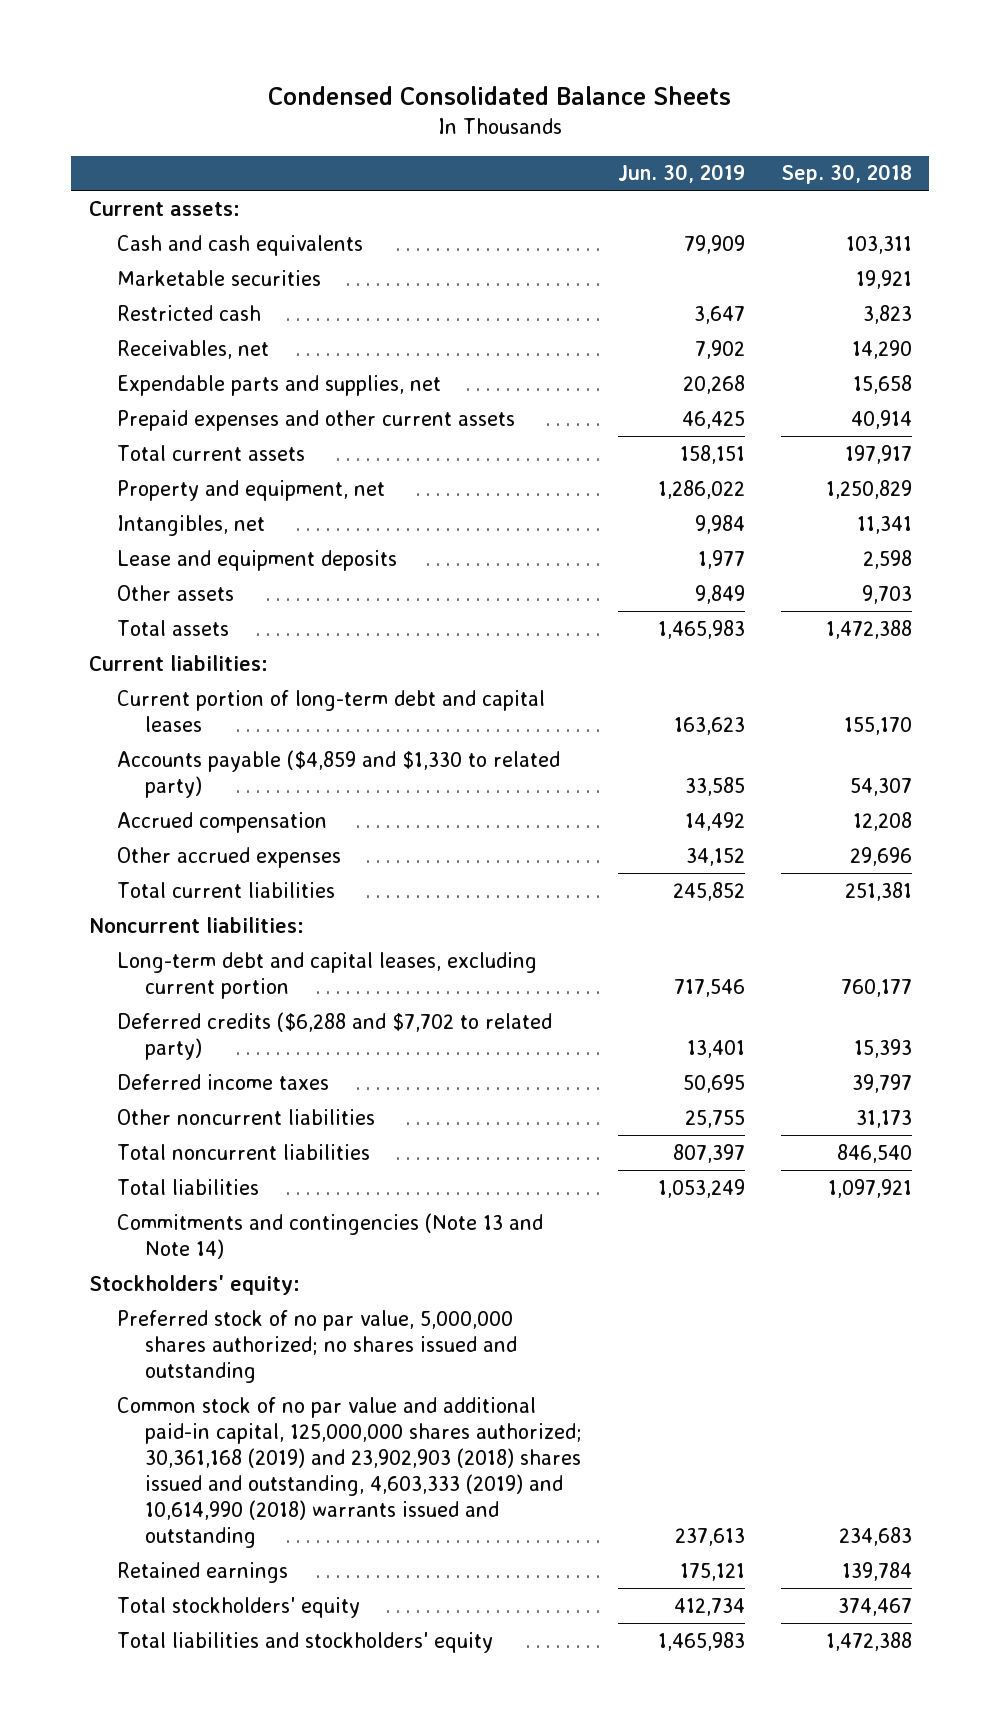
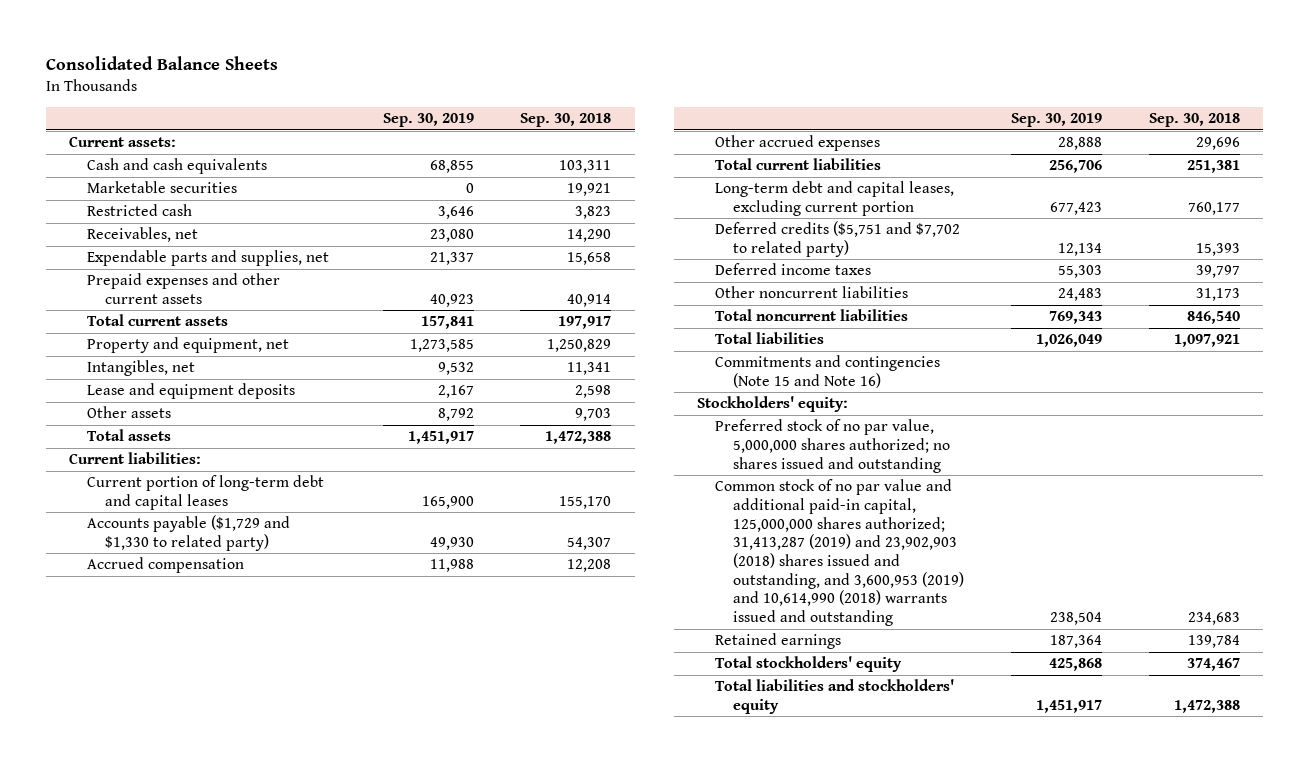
- Condensed Consolidated Balance Sheets
+ Consolidated Balance Sheets
- | Jun. 30, 2019 | Sep. 30, 2018
+ | Sep. 30, 2019 | Sep. 30, 2018
- Accounts payable ($4,859 and $1,330 to related party) | 33,585 | 54,307
+ Accounts payable ($1,729 and $1,330 to related party) | 49,930 | 54,307
- Noncurrent liabilities:
- Deferred credits ($6,288 and $7,702 to related party) | 13,401 | 15,393
+ Deferred credits ($5,751 and $7,702 to related party) | 12,134 | 15,393
- Commitments and contingencies (Note 13 and Note 14)
+ Commitments and contingencies (Note 15 and Note 16)
- Common stock of no par value and additional paid-in capital, 125,000,000 shares authorized; 30,361,168 (2019) and 23,902,903 (2018) shares issued and outstanding, 4,603,333 (2019) and 10,614,990 (2018) warrants issued and outstanding | 237,613 | 234,683
+ Common stock of no par value and additional paid-in capital, 125,000,000 shares authorized; 31,413,287 (2019) and 23,902,903 (2018) shares issued and outstanding, and 3,600,953 (2019) and 10,614,990 (2018) warrants issued and outstanding | 238,504 | 234,683

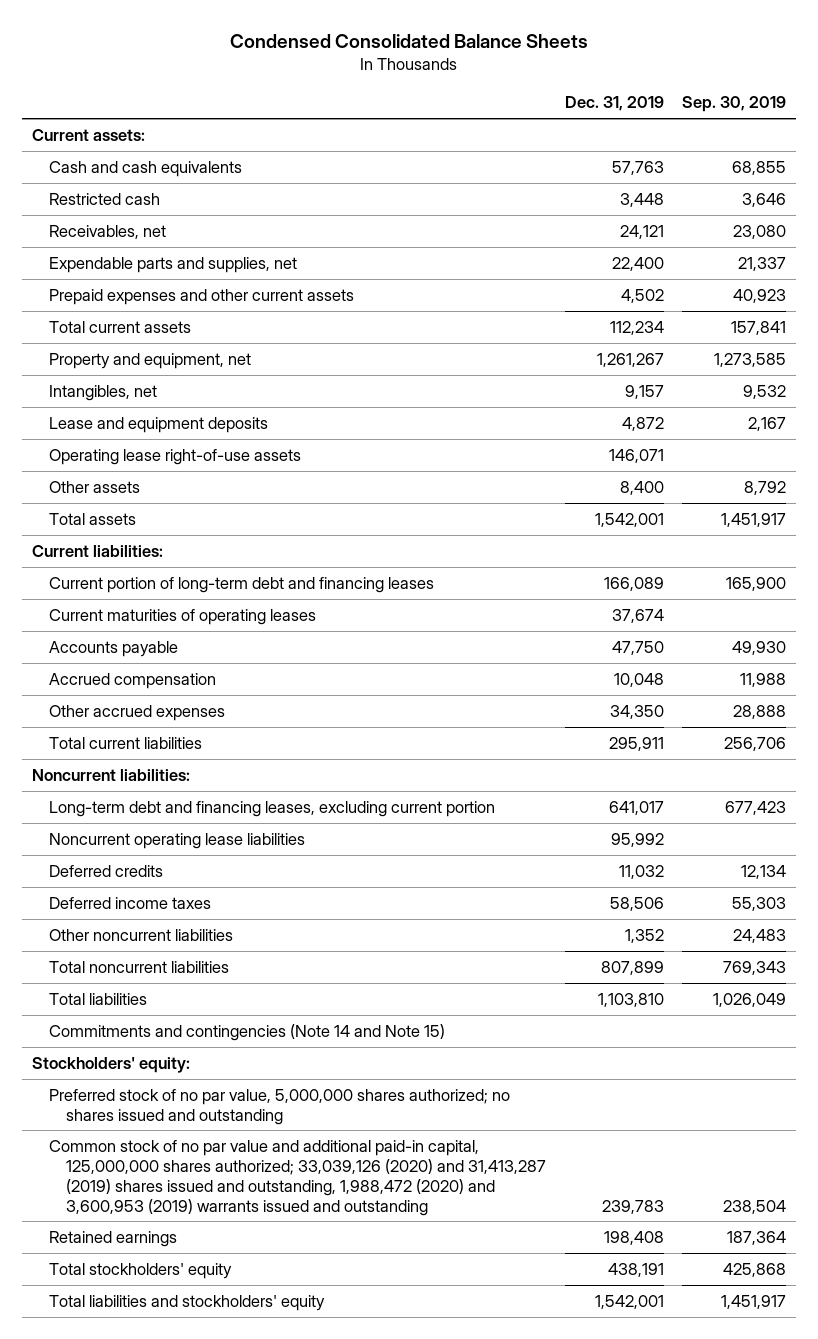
- Consolidated Balance Sheets
+ Condensed Consolidated Balance Sheets
- | Sep. 30, 2019 | Sep. 30, 2018
+ | Dec. 31, 2019 | Sep. 30, 2019
- Marketable securities | 0 | 19,921
+ Operating lease right-of-use assets | 146,071 |
- Current portion of long-term debt and capital leases | 165,900 | 155,170
- Accounts payable ($1,729 and $1,330 to related party) | 49,930 | 54,307
+ Current portion of long-term debt and financing leases | 166,089 | 165,900
+ Current maturities of operating leases | 37,674 |
+ Accounts payable | 47,750 | 49,930
- Long-term debt and capital leases, excluding current portion | 677,423 | 760,177
- Deferred credits ($5,751 and $7,702 to related party) | 12,134 | 15,393
+ Noncurrent liabilities:
+ Long-term debt and financing leases, excluding current portion | 641,017 | 677,423
+ Noncurrent operating lease liabilities | 95,992 |
+ Deferred credits | 11,032 | 12,134
- Commitments and contingencies (Note 15 and Note 16)
+ Commitments and contingencies (Note 14 and Note 15)
- Common stock of no par value and additional paid-in capital, 125,000,000 shares authorized; 31,413,287 (2019) and 23,902,903 (2018) shares issued and outstanding, and 3,600,953 (2019) and 10,614,990 (2018) warrants issued and outstanding | 238,504 | 234,683
+ Common stock of no par value and additional paid-in capital, 125,000,000 shares authorized; 33,039,126 (2020) and 31,413,287 (2019) shares issued and outstanding, 1,988,472 (2020) and 3,600,953 (2019) warrants issued and outstanding | 239,783 | 238,504

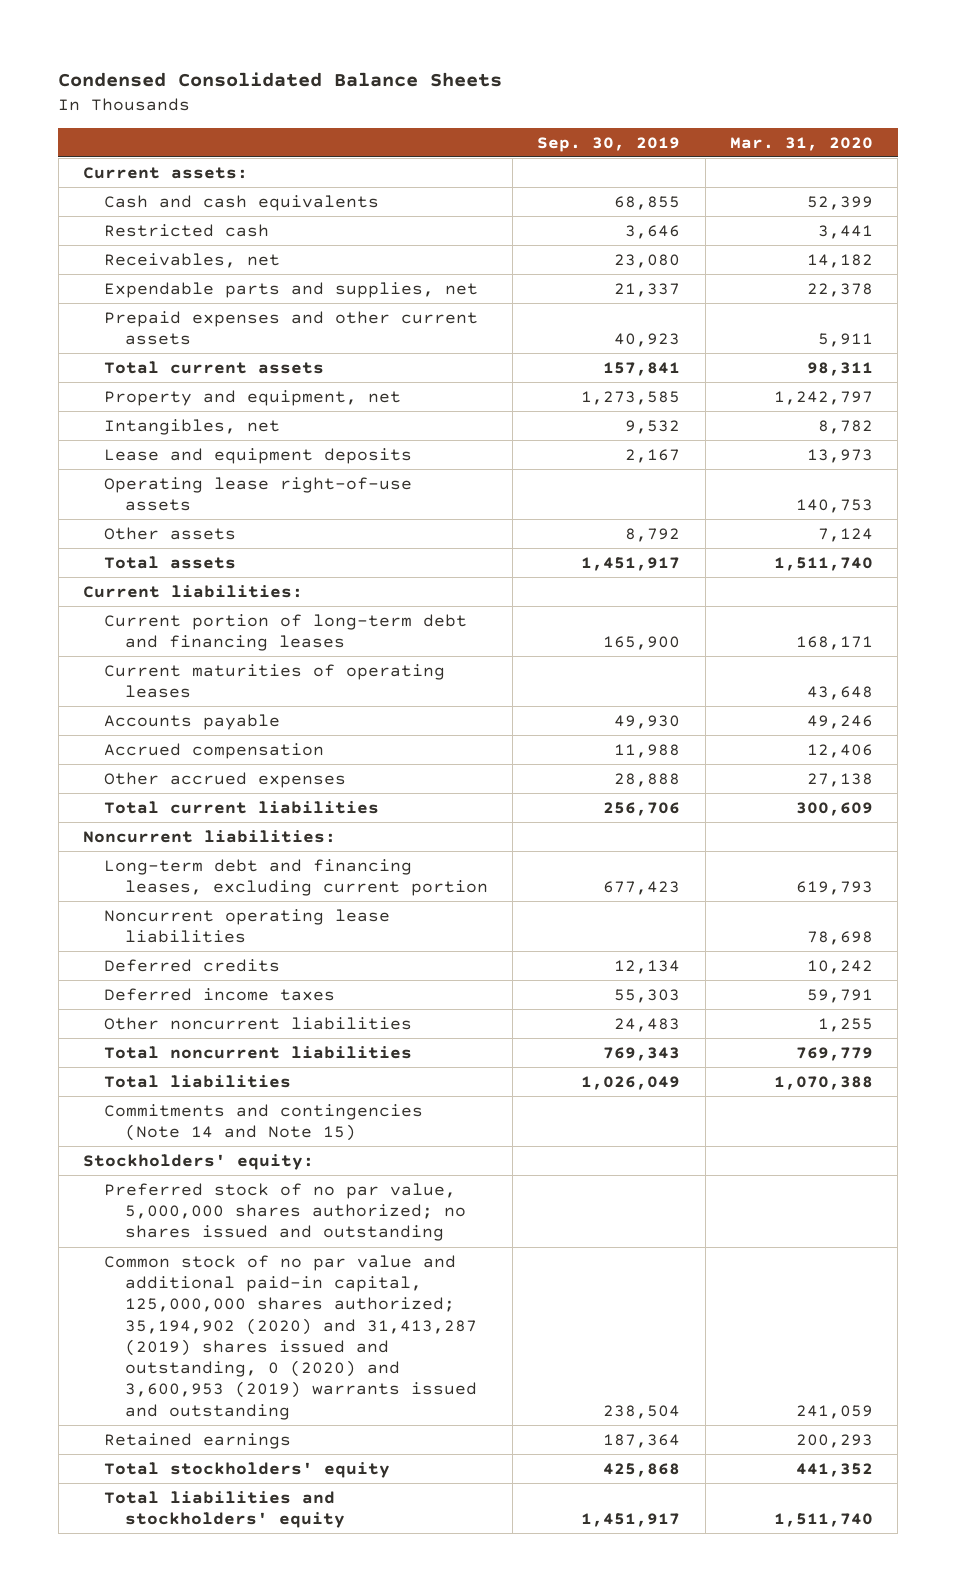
- | Dec. 31, 2019 | Sep. 30, 2019
+ | Sep. 30, 2019 | Mar. 31, 2020
- Common stock of no par value and additional paid-in capital, 125,000,000 shares authorized; 33,039,126 (2020) and 31,413,287 (2019) shares issued and outstanding, 1,988,472 (2020) and 3,600,953 (2019) warrants issued and outstanding | 239,783 | 238,504
+ Common stock of no par value and additional paid-in capital, 125,000,000 shares authorized; 35,194,902 (2020) and 31,413,287 (2019) shares issued and outstanding, 0 (2020) and 3,600,953 (2019) warrants issued and outstanding | 238,504 | 241,059

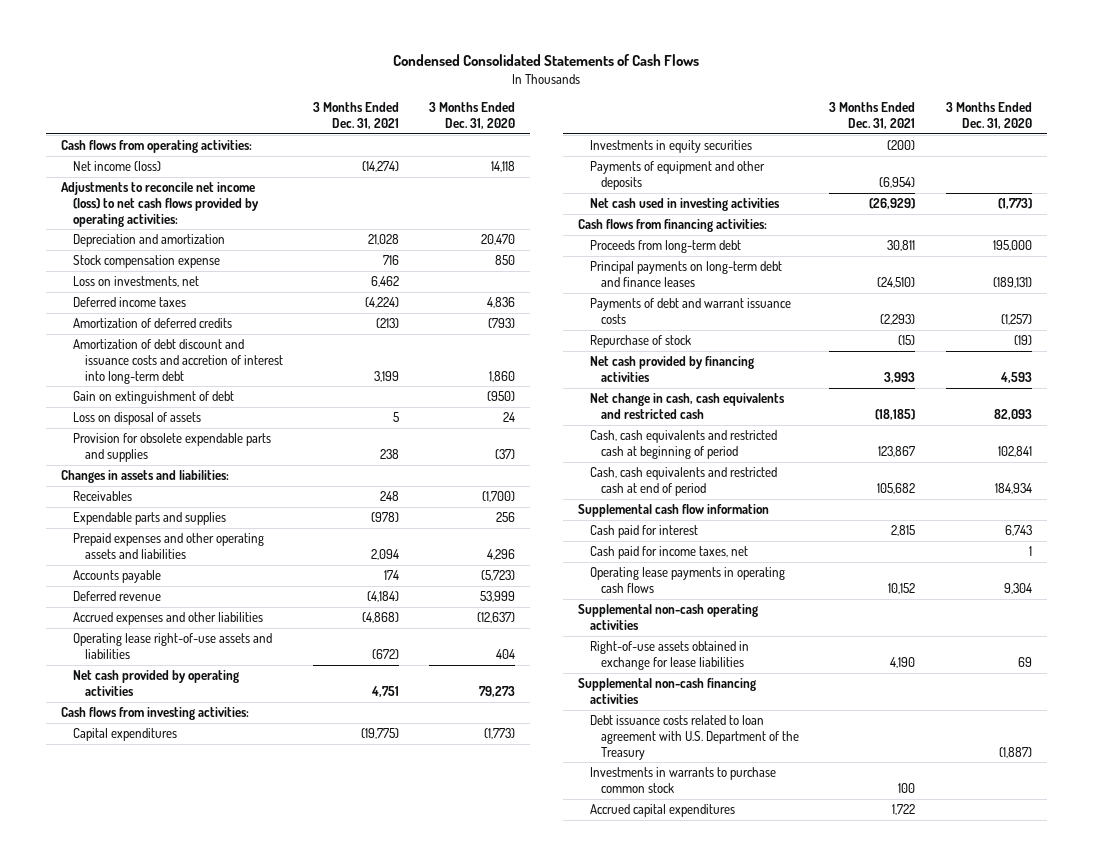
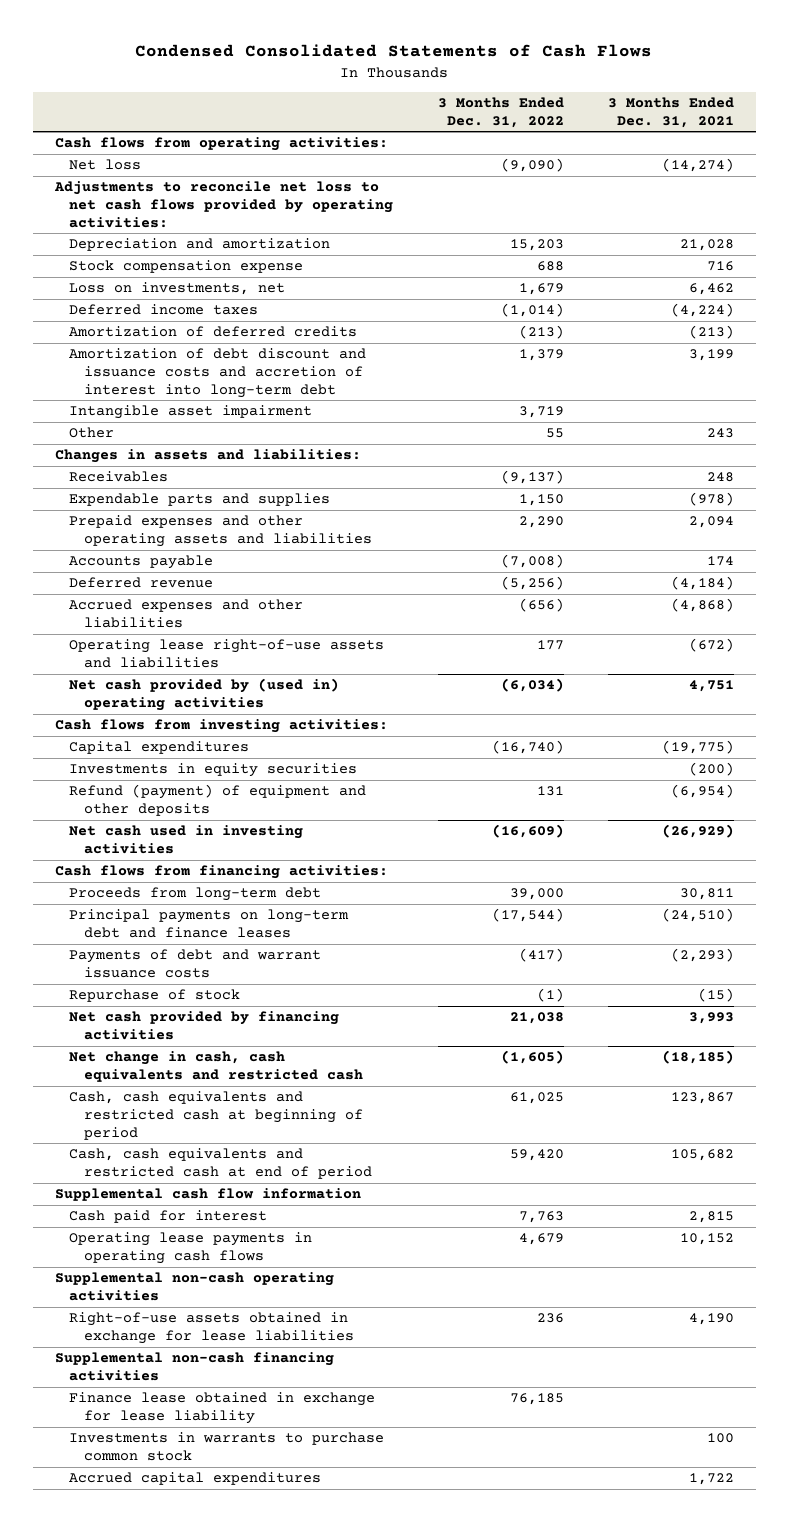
- | 3 Months Ended Dec. 31, 2021 | 3 Months Ended Dec. 31, 2020
+ | 3 Months Ended Dec. 31, 2022 | 3 Months Ended Dec. 31, 2021
- Net income (loss) | (14,274) | 14,118
- Adjustments to reconcile net income (loss) to net cash flows provided by operating activities:
+ Net loss | (9,090) | (14,274)
+ Adjustments to reconcile net loss to net cash flows provided by operating activities:
- Gain on extinguishment of debt | | (950)
- Loss on disposal of assets | 5 | 24
- Provision for obsolete expendable parts and supplies | 238 | (37)
+ Intangible asset impairment | 3,719 |
+ Other | 55 | 243
- Net cash provided by operating activities | 4,751 | 79,273
+ Net cash provided by (used in) operating activities | (6,034) | 4,751
- Payments of equipment and other deposits | (6,954) |
+ Refund (payment) of equipment and other deposits | 131 | (6,954)
- Cash paid for income taxes, net | | 1
- Debt issuance costs related to loan agreement with U.S. Department of the Treasury | | (1,887)
+ Finance lease obtained in exchange for lease liability | 76,185 |

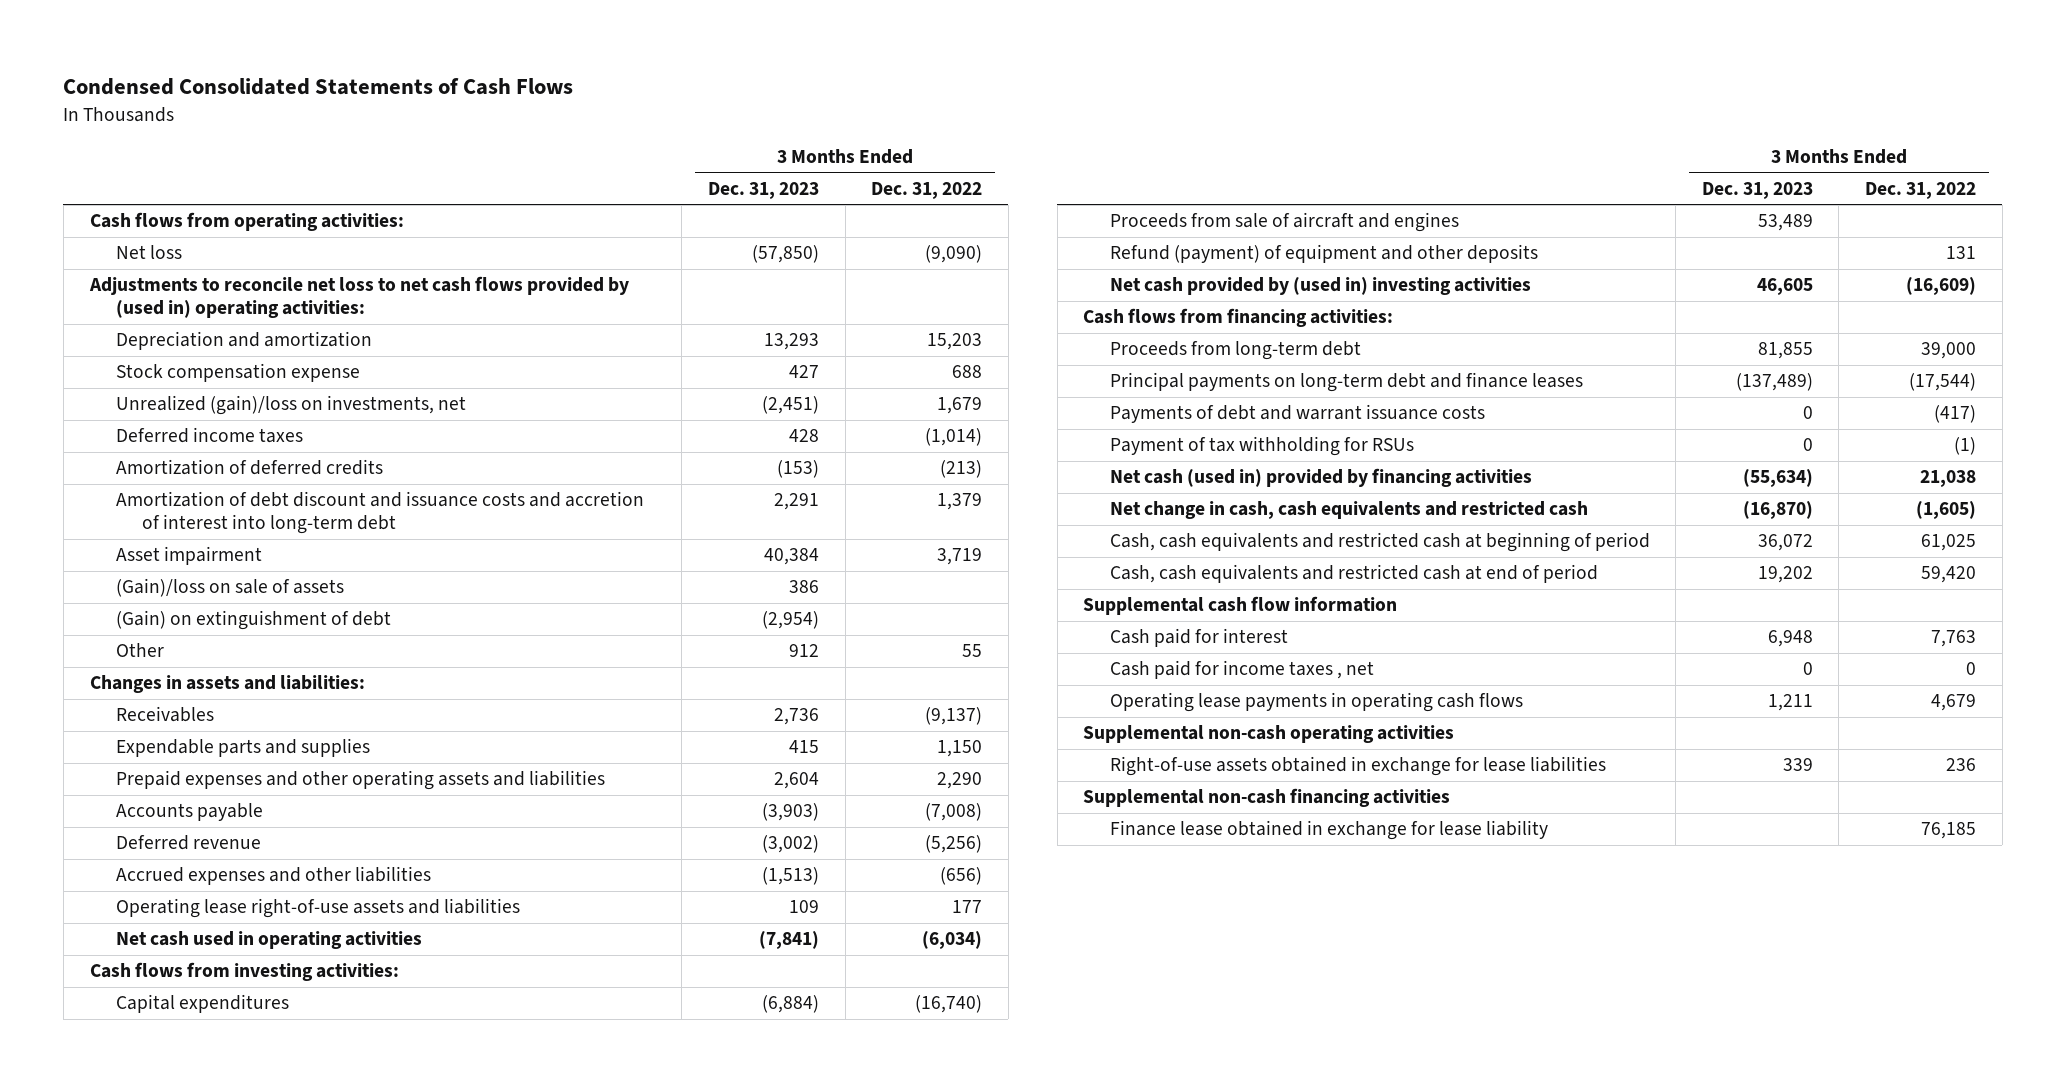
- | 3 Months Ended Dec. 31, 2022 | 3 Months Ended Dec. 31, 2021
+ | 3 Months Ended Dec. 31, 2023 | 3 Months Ended Dec. 31, 2022
- Adjustments to reconcile net loss to net cash flows provided by operating activities:
+ Adjustments to reconcile net loss to net cash flows provided by (used in) operating activities:
- Loss on investments, net | 1,679 | 6,462
+ Unrealized (gain)/loss on investments, net | (2,451) | 1,679
- Intangible asset impairment | 3,719 |
+ Asset impairment | 40,384 | 3,719
+ (Gain)/loss on sale of assets | 386 |
+ (Gain) on extinguishment of debt | (2,954) |
- Net cash provided by (used in) operating activities | (6,034) | 4,751
+ Net cash used in operating activities | (7,841) | (6,034)
- Investments in equity securities | | (200)
+ Proceeds from sale of aircraft and engines | 53,489 |
- Net cash used in investing activities | (16,609) | (26,929)
+ Net cash provided by (used in) investing activities | 46,605 | (16,609)
- Repurchase of stock | (1) | (15)
- Net cash provided by financing activities | 21,038 | 3,993
+ Payment of tax withholding for RSUs | 0 | (1)
+ Net cash (used in) provided by financing activities | (55,634) | 21,038
+ Cash paid for income taxes , net | 0 | 0
- Investments in warrants to purchase common stock | | 100
- Accrued capital expenditures | | 1,722

